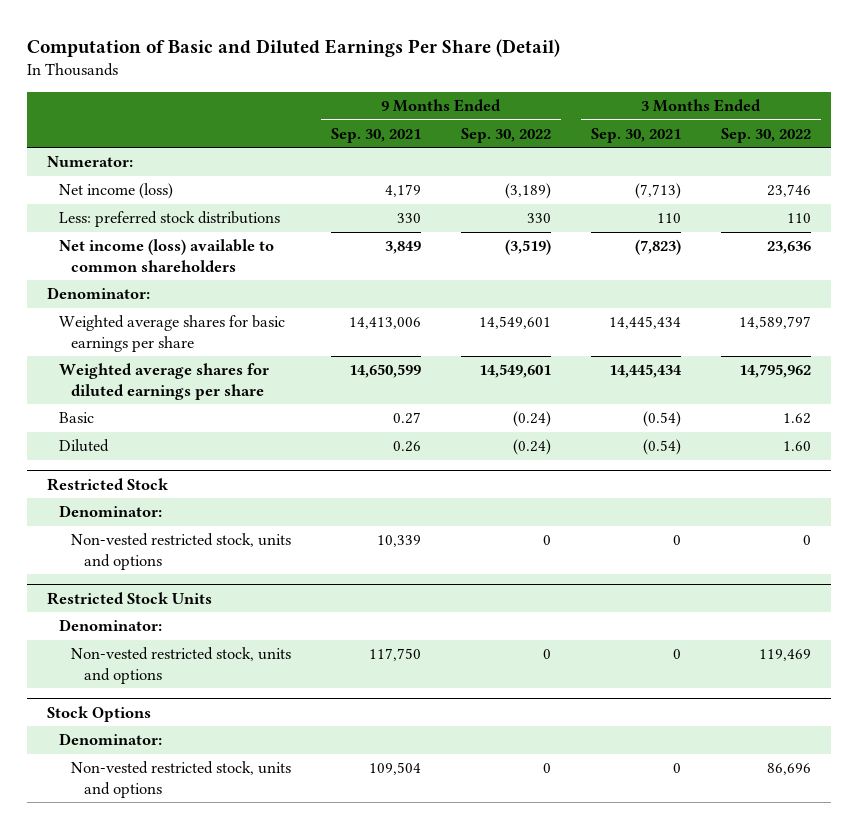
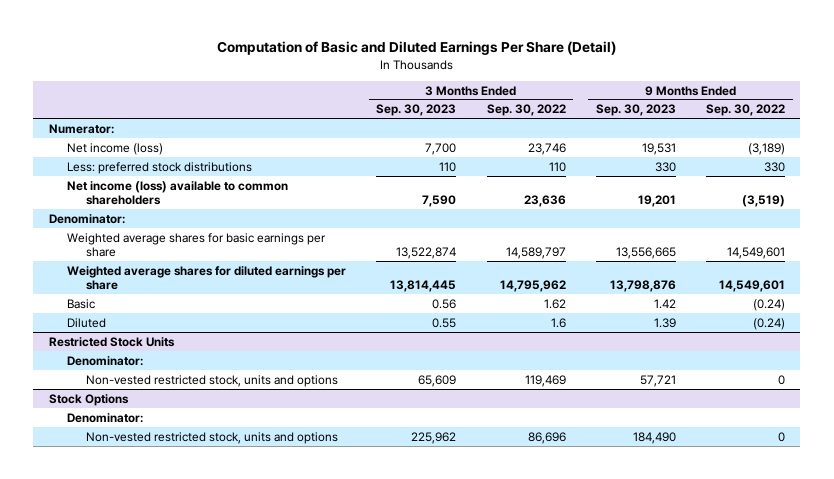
- | 9 Months Ended Sep. 30, 2021 | 9 Months Ended Sep. 30, 2022 | 3 Months Ended Sep. 30, 2021 | 3 Months Ended Sep. 30, 2022
+ | 3 Months Ended Sep. 30, 2023 | 3 Months Ended Sep. 30, 2022 | 9 Months Ended Sep. 30, 2023 | 9 Months Ended Sep. 30, 2022
- Diluted | 0.26 | (0.24) | (0.54) | 1.60
- Restricted Stock
- Denominator:
- Non-vested restricted stock, units and options | 10,339 | 0 | 0 | 0
+ Diluted | 0.55 | 1.6 | 1.39 | (0.24)

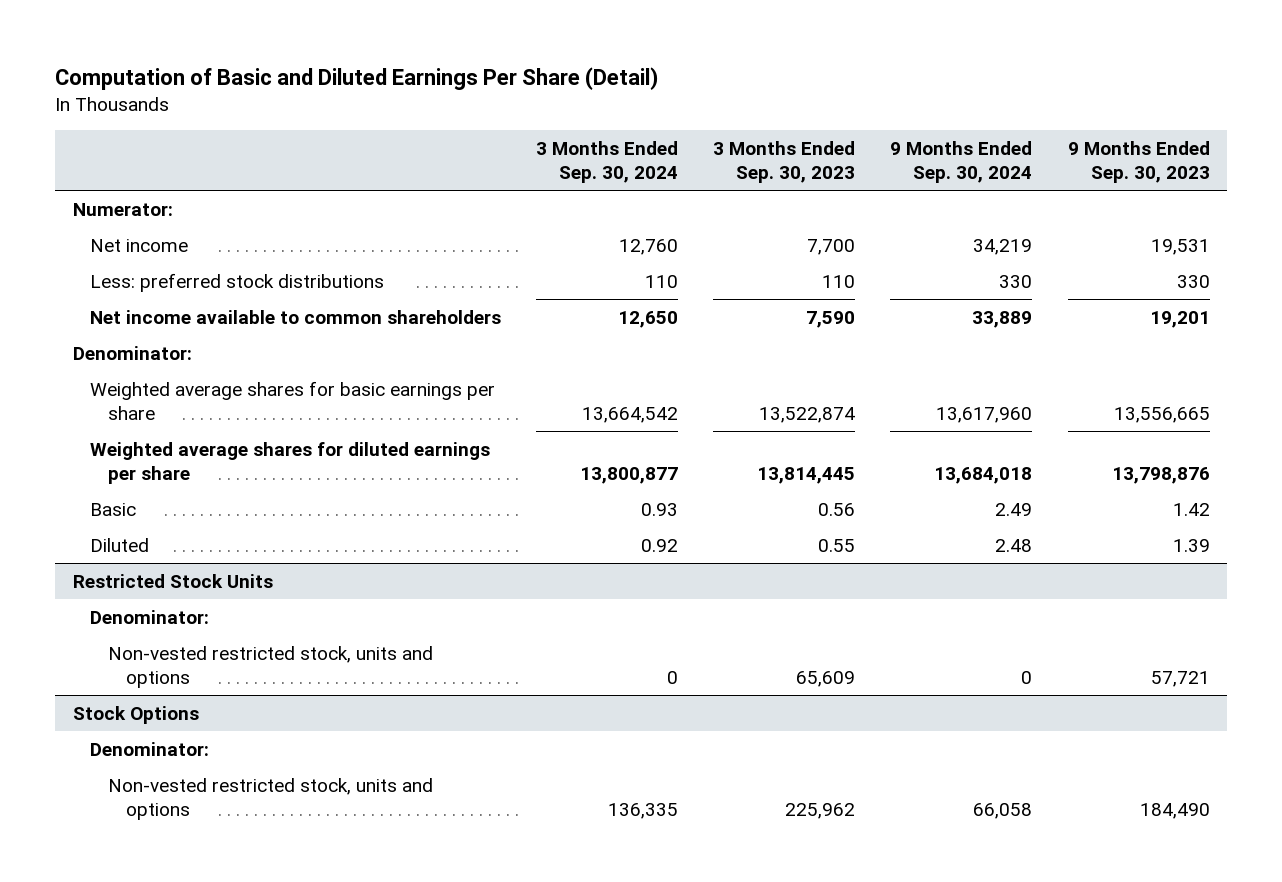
- | 3 Months Ended Sep. 30, 2023 | 3 Months Ended Sep. 30, 2022 | 9 Months Ended Sep. 30, 2023 | 9 Months Ended Sep. 30, 2022
+ | 3 Months Ended Sep. 30, 2024 | 3 Months Ended Sep. 30, 2023 | 9 Months Ended Sep. 30, 2024 | 9 Months Ended Sep. 30, 2023
- Net income (loss) | 7,700 | 23,746 | 19,531 | (3,189)
+ Net income | 12,760 | 7,700 | 34,219 | 19,531
- Net income (loss) available to common shareholders | 7,590 | 23,636 | 19,201 | (3,519)
+ Net income available to common shareholders | 12,650 | 7,590 | 33,889 | 19,201

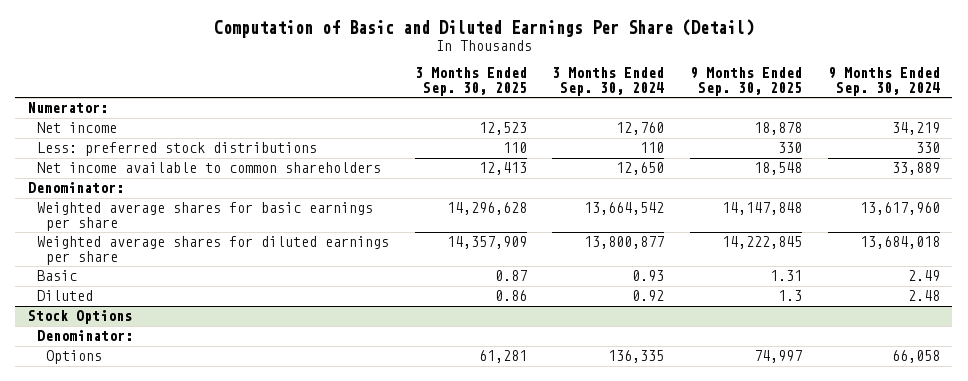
- | 3 Months Ended Sep. 30, 2024 | 3 Months Ended Sep. 30, 2023 | 9 Months Ended Sep. 30, 2024 | 9 Months Ended Sep. 30, 2023
+ | 3 Months Ended Sep. 30, 2025 | 3 Months Ended Sep. 30, 2024 | 9 Months Ended Sep. 30, 2025 | 9 Months Ended Sep. 30, 2024
- Restricted Stock Units
- Denominator:
- Non-vested restricted stock, units and options | 0 | 65,609 | 0 | 57,721
@ Stock Options
- Non-vested restricted stock, units and options | 136,335 | 225,962 | 66,058 | 184,490
+ Options | 61,281 | 136,335 | 74,997 | 66,058

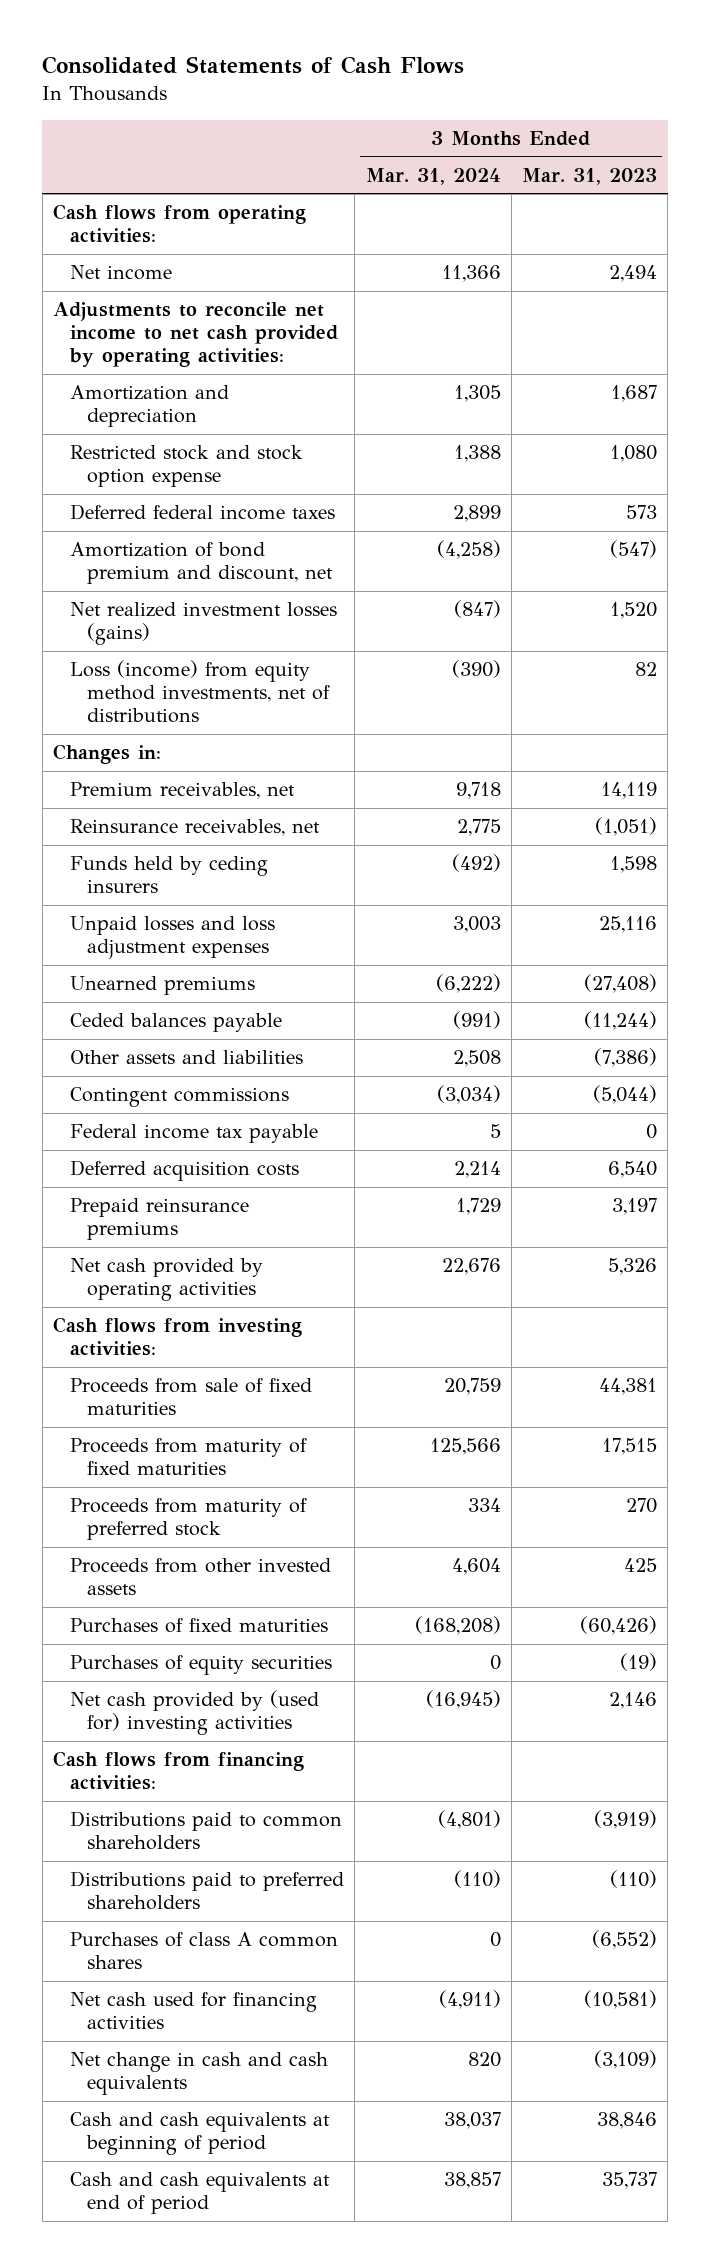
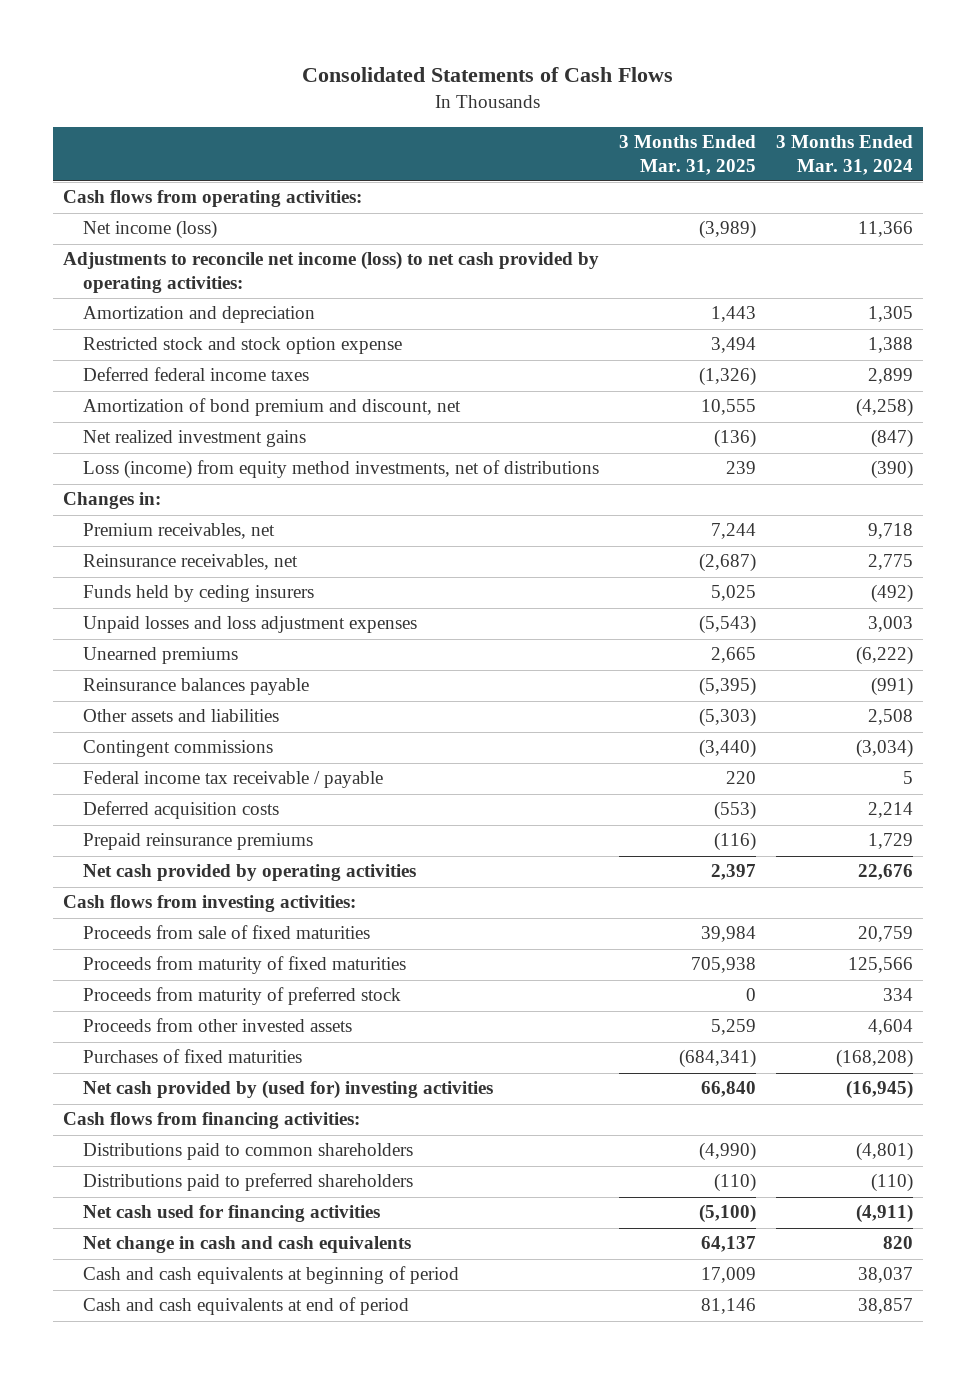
- | 3 Months Ended Mar. 31, 2024 | 3 Months Ended Mar. 31, 2023
+ | 3 Months Ended Mar. 31, 2025 | 3 Months Ended Mar. 31, 2024
- Net income | 11,366 | 2,494
- Adjustments to reconcile net income to net cash provided by operating activities:
+ Net income (loss) | (3,989) | 11,366
+ Adjustments to reconcile net income (loss) to net cash provided by operating activities:
- Net realized investment losses (gains) | (847) | 1,520
+ Net realized investment gains | (136) | (847)
- Ceded balances payable | (991) | (11,244)
+ Reinsurance balances payable | (5,395) | (991)
- Federal income tax payable | 5 | 0
+ Federal income tax receivable / payable | 220 | 5
- Purchases of equity securities | 0 | (19)
- Purchases of class A common shares | 0 | (6,552)

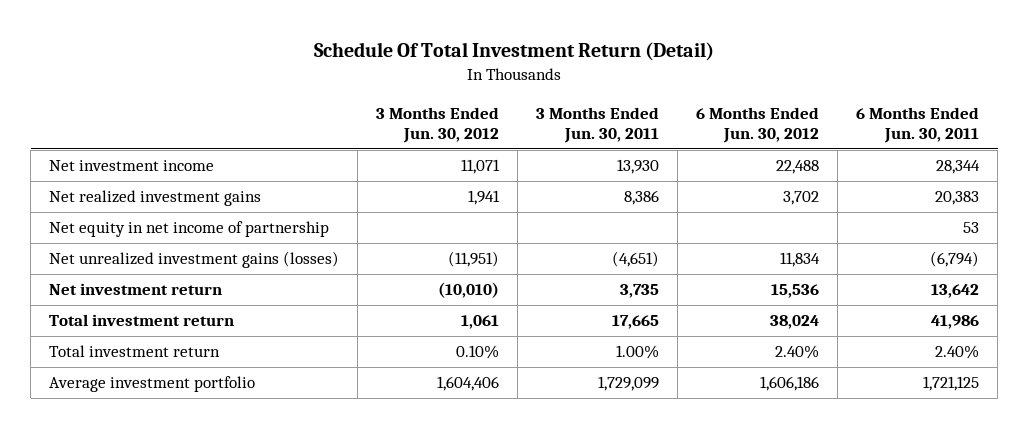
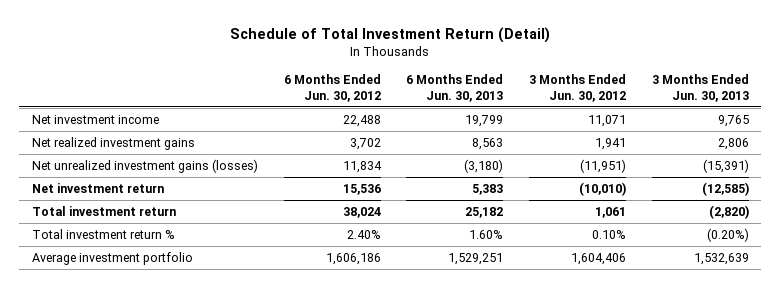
- Schedule Of Total Investment Return (Detail)
+ Schedule of Total Investment Return (Detail)
- | 3 Months Ended Jun. 30, 2012 | 3 Months Ended Jun. 30, 2011 | 6 Months Ended Jun. 30, 2012 | 6 Months Ended Jun. 30, 2011
+ | 6 Months Ended Jun. 30, 2012 | 6 Months Ended Jun. 30, 2013 | 3 Months Ended Jun. 30, 2012 | 3 Months Ended Jun. 30, 2013
- Net equity in net income of partnership | | | | 53
- Total investment return | 0.10% | 1.00% | 2.40% | 2.40%
+ Total investment return % | 2.40% | 1.60% | 0.10% | (0.20%)

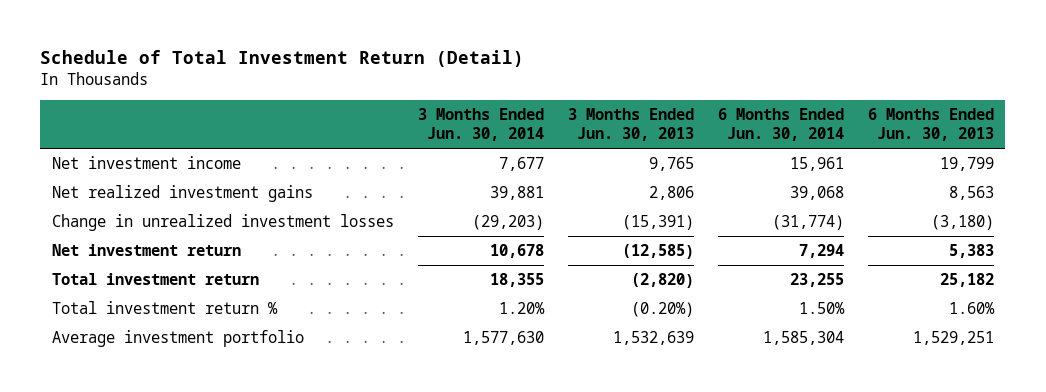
- | 6 Months Ended Jun. 30, 2012 | 6 Months Ended Jun. 30, 2013 | 3 Months Ended Jun. 30, 2012 | 3 Months Ended Jun. 30, 2013
+ | 3 Months Ended Jun. 30, 2014 | 3 Months Ended Jun. 30, 2013 | 6 Months Ended Jun. 30, 2014 | 6 Months Ended Jun. 30, 2013
- Net unrealized investment gains (losses) | 11,834 | (3,180) | (11,951) | (15,391)
+ Change in unrealized investment losses | (29,203) | (15,391) | (31,774) | (3,180)

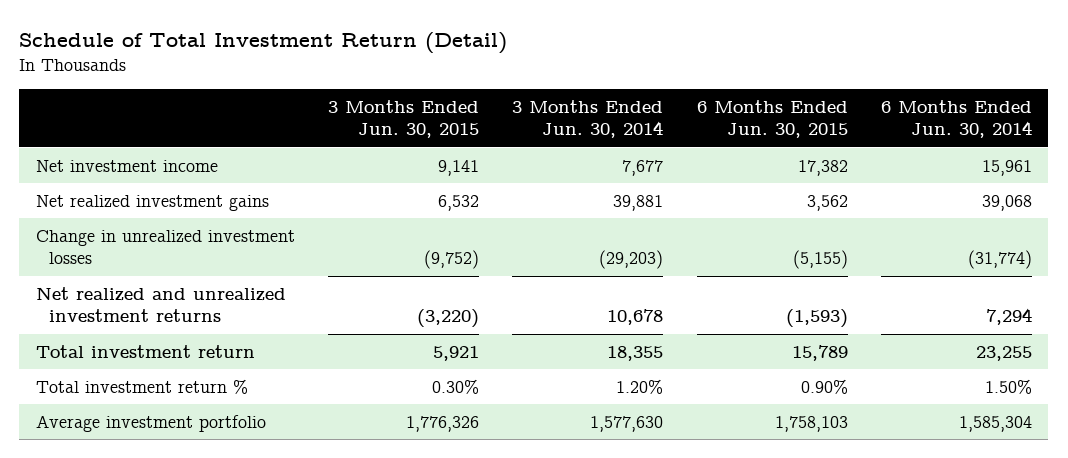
- | 3 Months Ended Jun. 30, 2014 | 3 Months Ended Jun. 30, 2013 | 6 Months Ended Jun. 30, 2014 | 6 Months Ended Jun. 30, 2013
+ | 3 Months Ended Jun. 30, 2015 | 3 Months Ended Jun. 30, 2014 | 6 Months Ended Jun. 30, 2015 | 6 Months Ended Jun. 30, 2014
- Net investment return | 10,678 | (12,585) | 7,294 | 5,383
+ Net realized and unrealized investment returns | (3,220) | 10,678 | (1,593) | 7,294

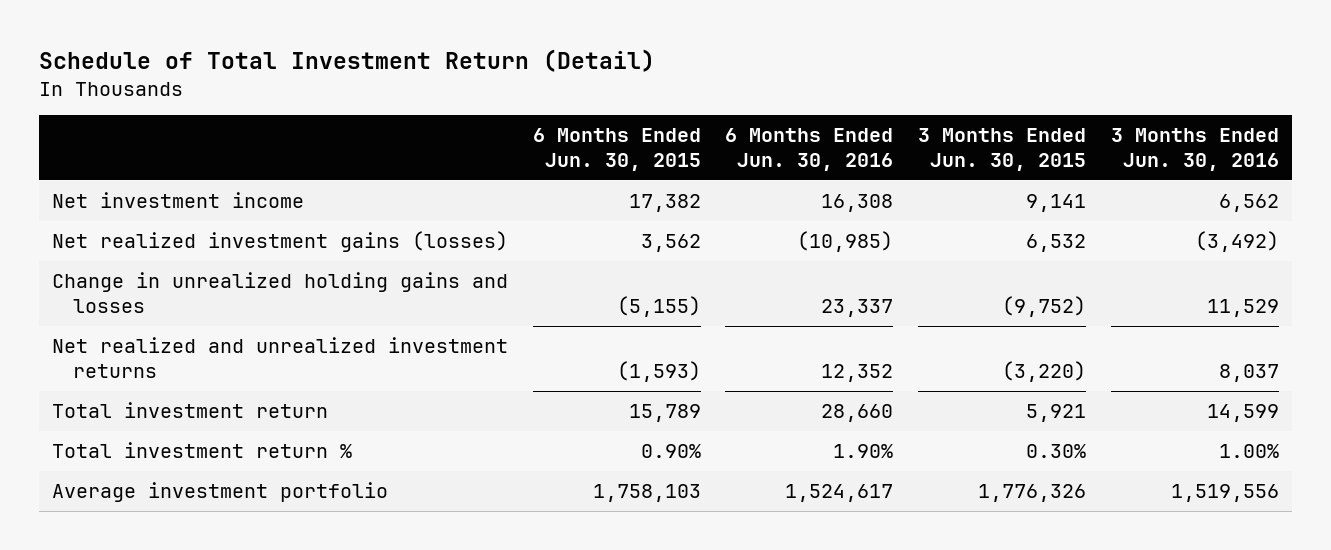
- | 3 Months Ended Jun. 30, 2015 | 3 Months Ended Jun. 30, 2014 | 6 Months Ended Jun. 30, 2015 | 6 Months Ended Jun. 30, 2014
+ | 6 Months Ended Jun. 30, 2015 | 6 Months Ended Jun. 30, 2016 | 3 Months Ended Jun. 30, 2015 | 3 Months Ended Jun. 30, 2016
- Net realized investment gains | 6,532 | 39,881 | 3,562 | 39,068
- Change in unrealized investment losses | (9,752) | (29,203) | (5,155) | (31,774)
+ Net realized investment gains (losses) | 3,562 | (10,985) | 6,532 | (3,492)
+ Change in unrealized holding gains and losses | (5,155) | 23,337 | (9,752) | 11,529

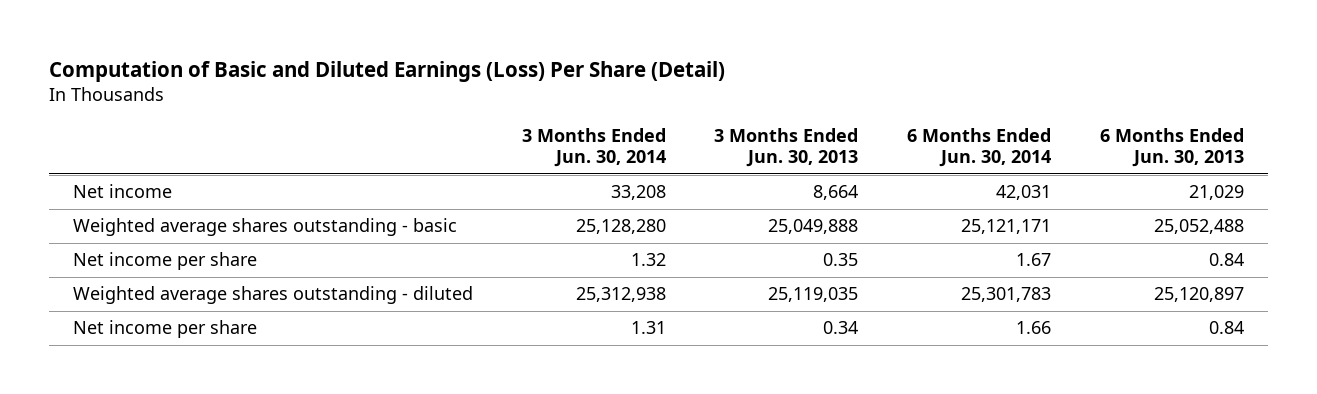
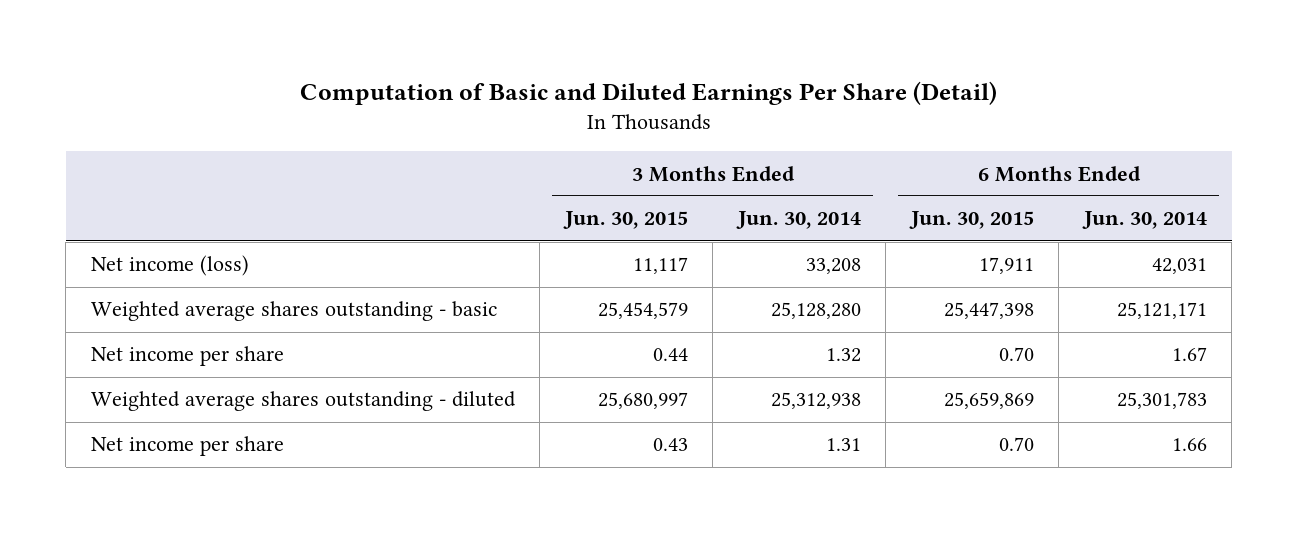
- Computation of Basic and Diluted Earnings (Loss) Per Share (Detail)
+ Computation of Basic and Diluted Earnings Per Share (Detail)
- | 3 Months Ended Jun. 30, 2014 | 3 Months Ended Jun. 30, 2013 | 6 Months Ended Jun. 30, 2014 | 6 Months Ended Jun. 30, 2013
+ | 3 Months Ended Jun. 30, 2015 | 3 Months Ended Jun. 30, 2014 | 6 Months Ended Jun. 30, 2015 | 6 Months Ended Jun. 30, 2014
- Net income | 33,208 | 8,664 | 42,031 | 21,029
+ Net income (loss) | 11,117 | 33,208 | 17,911 | 42,031

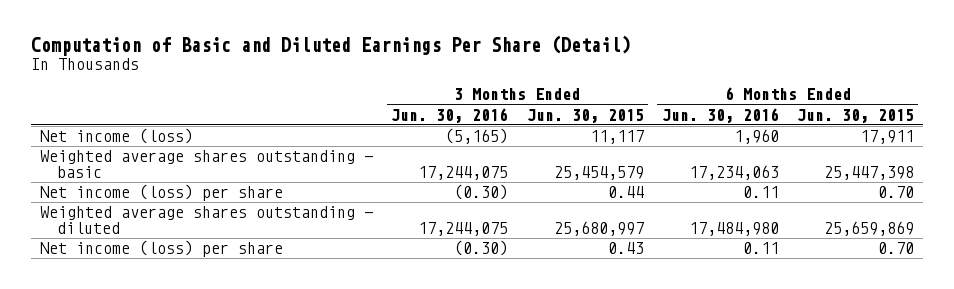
- | 3 Months Ended Jun. 30, 2015 | 3 Months Ended Jun. 30, 2014 | 6 Months Ended Jun. 30, 2015 | 6 Months Ended Jun. 30, 2014
+ | 3 Months Ended Jun. 30, 2016 | 3 Months Ended Jun. 30, 2015 | 6 Months Ended Jun. 30, 2016 | 6 Months Ended Jun. 30, 2015
- Net income per share | 0.44 | 1.32 | 0.70 | 1.67
+ Net income (loss) per share | (0.30) | 0.44 | 0.11 | 0.70
- Net income per share | 0.43 | 1.31 | 0.70 | 1.66
+ Net income (loss) per share | (0.30) | 0.43 | 0.11 | 0.70

